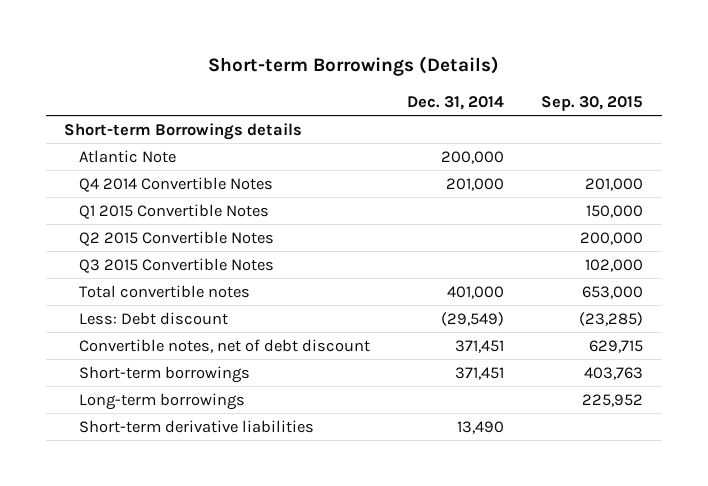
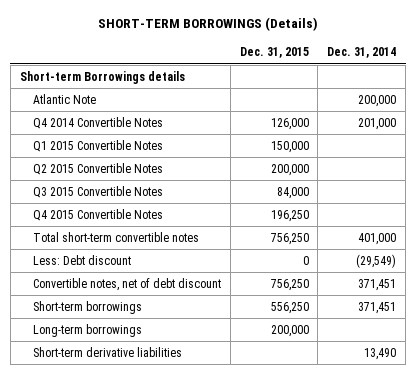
- Short-term Borrowings (Details)
+ SHORT-TERM BORROWINGS (Details)
- | Dec. 31, 2014 | Sep. 30, 2015
+ | Dec. 31, 2015 | Dec. 31, 2014
- Total convertible notes | 401,000 | 653,000
+ Q4 2015 Convertible Notes | 196,250 |
+ Total short-term convertible notes | 756,250 | 401,000

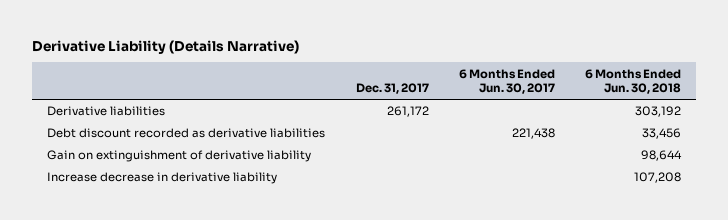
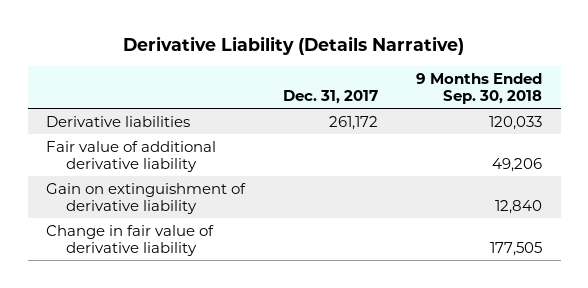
- | Dec. 31, 2017 | 6 Months Ended Jun. 30, 2017 | 6 Months Ended Jun. 30, 2018
+ | Dec. 31, 2017 | 9 Months Ended Sep. 30, 2018
- Debt discount recorded as derivative liabilities | | 221,438 | 33,456
+ Fair value of additional derivative liability | | 49,206
- Increase decrease in derivative liability | | | 107,208
+ Change in fair value of derivative liability | | 177,505

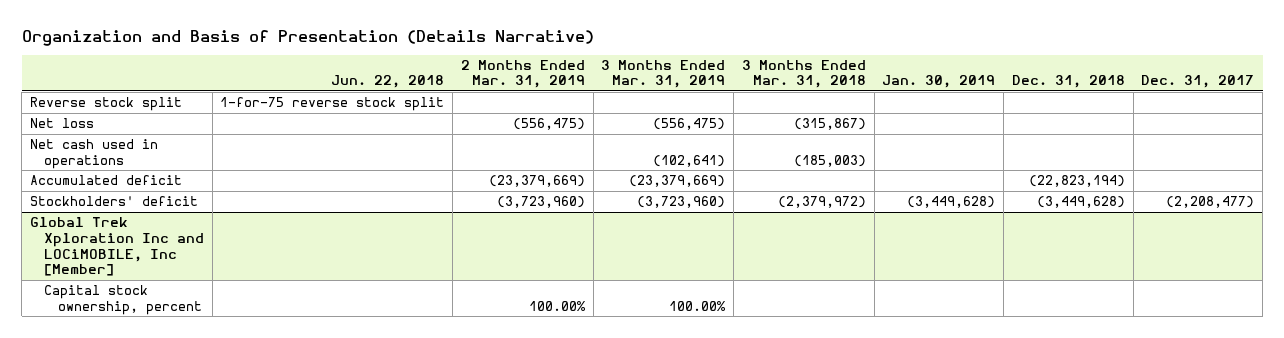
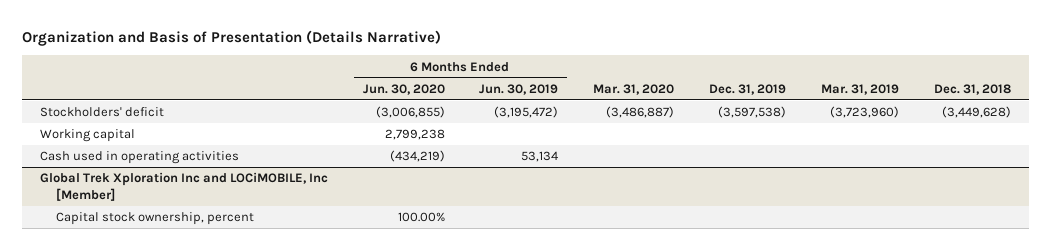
- | Jun. 22, 2018 | 2 Months Ended Mar. 31, 2019 | 3 Months Ended Mar. 31, 2019 | 3 Months Ended Mar. 31, 2018 | Jan. 30, 2019 | Dec. 31, 2018 | Dec. 31, 2017
+ | 6 Months Ended Jun. 30, 2020 | 6 Months Ended Jun. 30, 2019 | Mar. 31, 2020 | Dec. 31, 2019 | Mar. 31, 2019 | Dec. 31, 2018
- Reverse stock split | 1-for-75 reverse stock split | | | | | |
- Net loss | | (556,475) | (556,475) | (315,867) | | |
- Net cash used in operations | | | (102,641) | (185,003) | | |
- Accumulated deficit | | (23,379,669) | (23,379,669) | | | (22,823,194) |
+ Working capital | 2,799,238 | | | | |
+ Cash used in operating activities | (434,219) | 53,134 | | | |

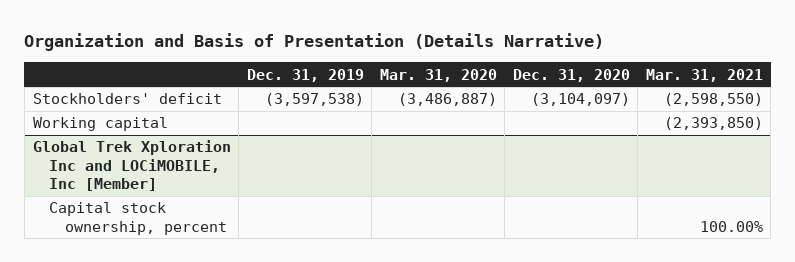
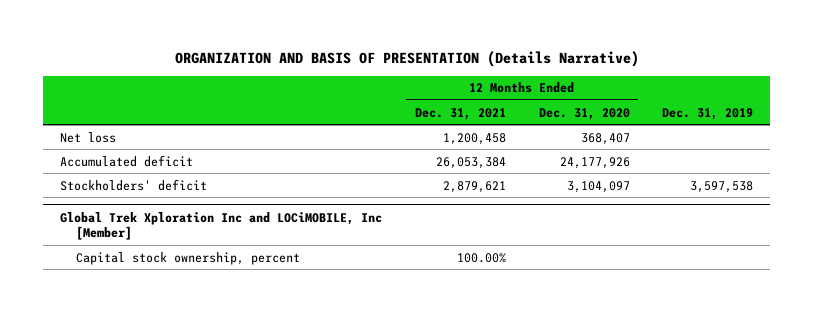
- Organization and Basis of Presentation (Details Narrative)
+ ORGANIZATION AND BASIS OF PRESENTATION (Details Narrative)
- | Dec. 31, 2019 | Mar. 31, 2020 | Dec. 31, 2020 | Mar. 31, 2021
+ | 12 Months Ended Dec. 31, 2021 | 12 Months Ended Dec. 31, 2020 | Dec. 31, 2019
- Stockholders' deficit | (3,597,538) | (3,486,887) | (3,104,097) | (2,598,550)
- Working capital | | | | (2,393,850)
+ Net loss | 1,200,458 | 368,407 |
+ Accumulated deficit | 26,053,384 | 24,177,926 |
+ Stockholders' deficit | 2,879,621 | 3,104,097 | 3,597,538

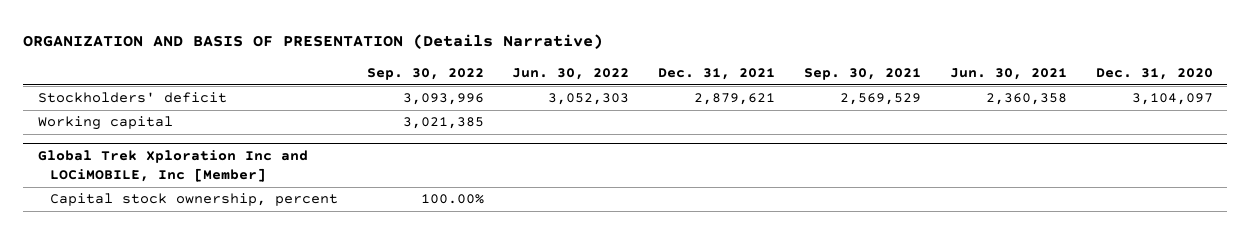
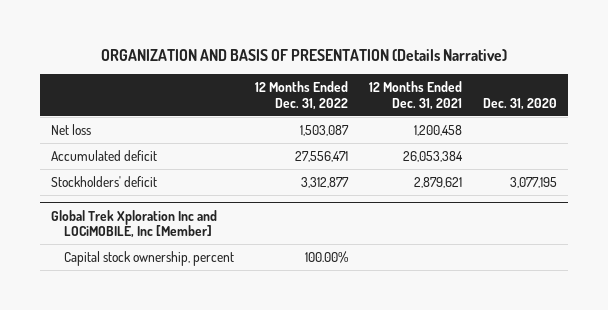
- | Sep. 30, 2022 | Jun. 30, 2022 | Dec. 31, 2021 | Sep. 30, 2021 | Jun. 30, 2021 | Dec. 31, 2020
+ | 12 Months Ended Dec. 31, 2022 | 12 Months Ended Dec. 31, 2021 | Dec. 31, 2020
- Stockholders' deficit | 3,093,996 | 3,052,303 | 2,879,621 | 2,569,529 | 2,360,358 | 3,104,097
- Working capital | 3,021,385 | | | | |
+ Net loss | 1,503,087 | 1,200,458 |
+ Accumulated deficit | 27,556,471 | 26,053,384 |
+ Stockholders' deficit | 3,312,877 | 2,879,621 | 3,077,195

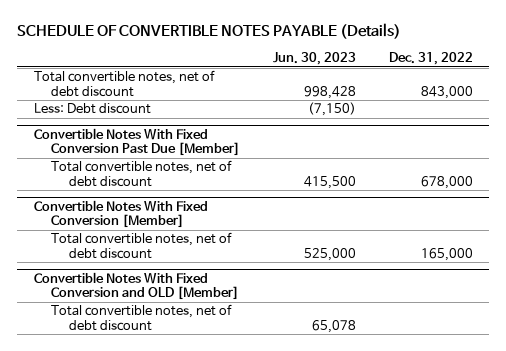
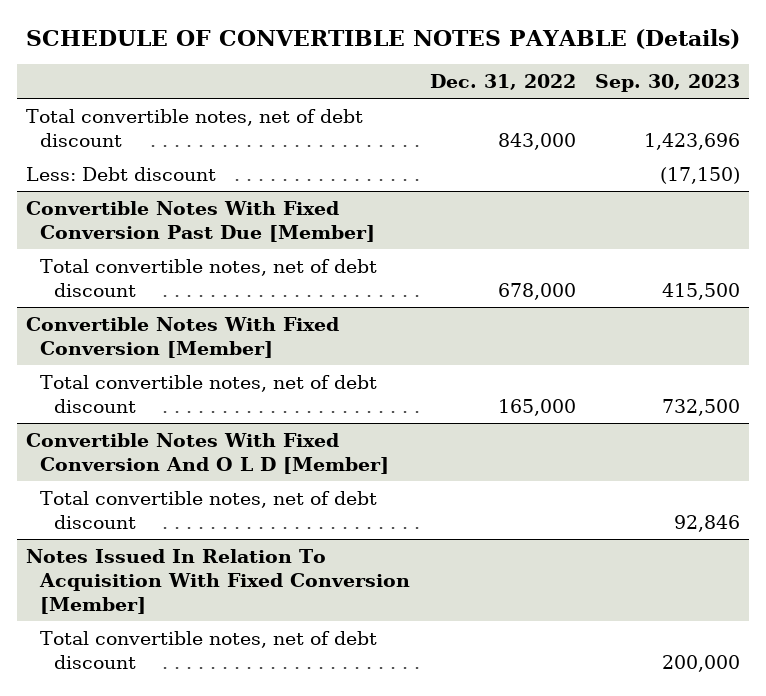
- | Jun. 30, 2023 | Dec. 31, 2022
+ | Dec. 31, 2022 | Sep. 30, 2023
- Convertible Notes With Fixed Conversion and OLD [Member]
+ Convertible Notes With Fixed Conversion And O L D [Member]
+ Notes Issued In Relation To Acquisition With Fixed Conversion [Member]
+ Total convertible notes, net of debt discount | | 200,000

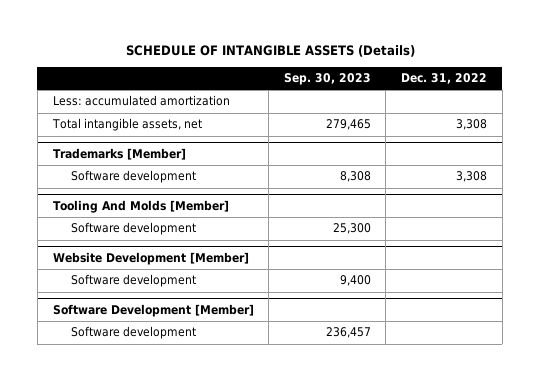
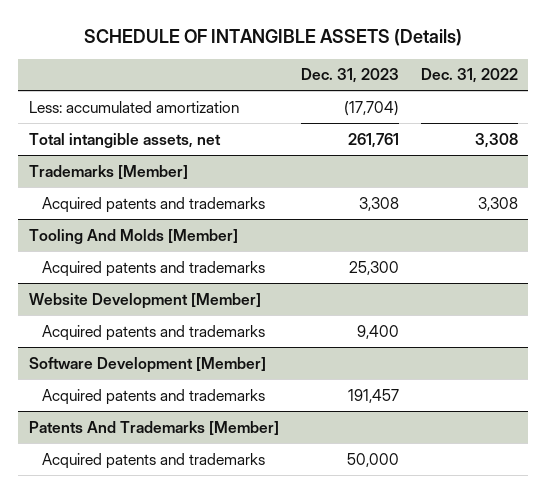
- | Sep. 30, 2023 | Dec. 31, 2022
+ | Dec. 31, 2023 | Dec. 31, 2022
@ Trademarks [Member]
- Software development | 8,308 | 3,308
+ Acquired patents and trademarks | 3,308 | 3,308
@ Tooling And Molds [Member]
- Software development | 25,300 |
+ Acquired patents and trademarks | 25,300 |
@ Website Development [Member]
- Software development | 9,400 |
+ Acquired patents and trademarks | 9,400 |
@ Software Development [Member]
- Software development | 236,457 |
+ Acquired patents and trademarks | 191,457 |
+ Patents And Trademarks [Member]
+ Acquired patents and trademarks | 50,000 |

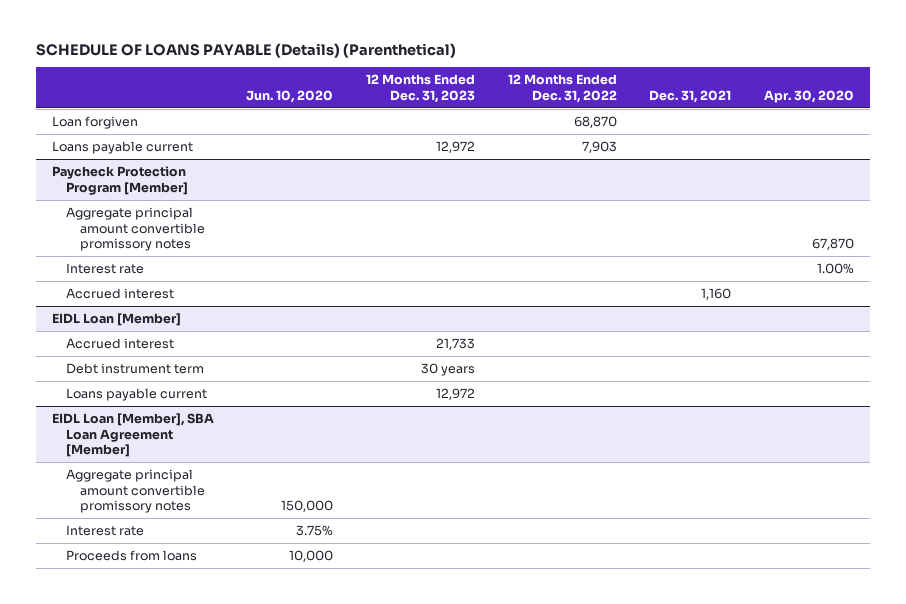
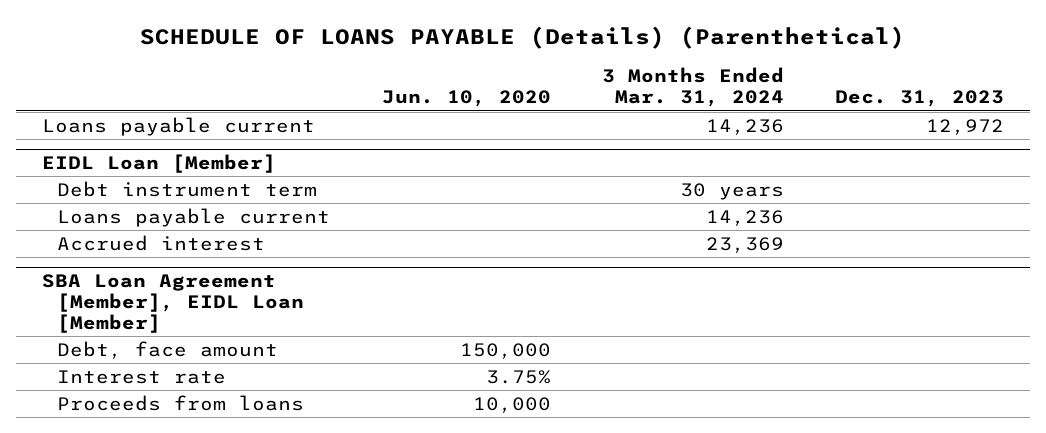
- | Jun. 10, 2020 | 12 Months Ended Dec. 31, 2023 | 12 Months Ended Dec. 31, 2022 | Dec. 31, 2021 | Apr. 30, 2020
+ | Jun. 10, 2020 | 3 Months Ended Mar. 31, 2024 | Dec. 31, 2023
- Loan forgiven | | | 68,870 | |
- Paycheck Protection Program [Member]
- Aggregate principal amount convertible promissory notes | | | | | 67,870
- Interest rate | | | | | 1.00%
- Accrued interest | | | | 1,160 |
- EIDL Loan [Member], SBA Loan Agreement [Member]
- Aggregate principal amount convertible promissory notes | 150,000 | | | |
@ EIDL Loan [Member]
moved down: Accrued interest | | 23,369 |
+ SBA Loan Agreement [Member], EIDL Loan [Member]
+ Debt, face amount | 150,000 | |

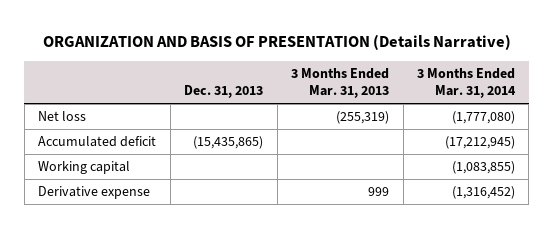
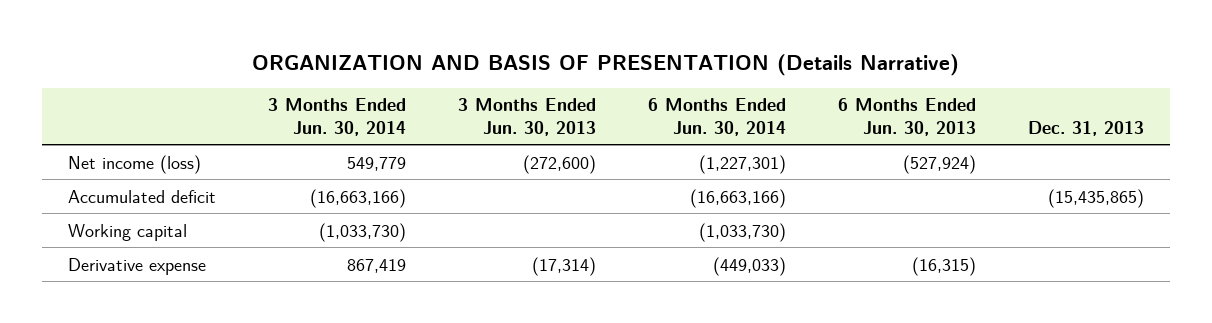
- | Dec. 31, 2013 | 3 Months Ended Mar. 31, 2013 | 3 Months Ended Mar. 31, 2014
+ | 3 Months Ended Jun. 30, 2014 | 3 Months Ended Jun. 30, 2013 | 6 Months Ended Jun. 30, 2014 | 6 Months Ended Jun. 30, 2013 | Dec. 31, 2013
- Net loss | | (255,319) | (1,777,080)
+ Net income (loss) | 549,779 | (272,600) | (1,227,301) | (527,924) |

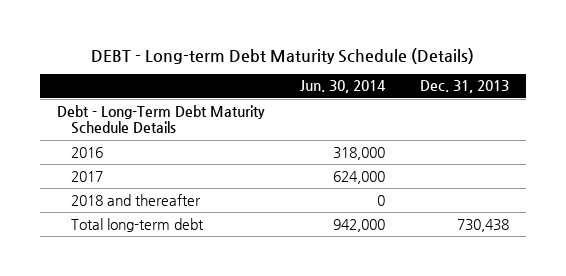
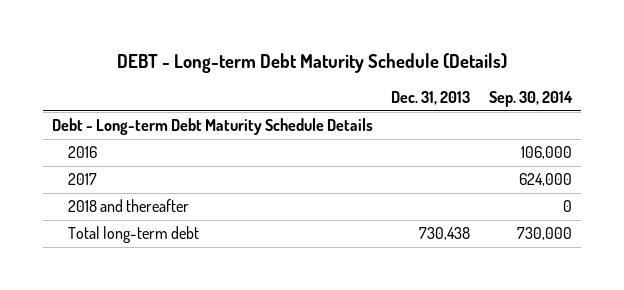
- | Jun. 30, 2014 | Dec. 31, 2013
+ | Dec. 31, 2013 | Sep. 30, 2014
- Debt - Long-Term Debt Maturity Schedule Details
+ Debt - Long-term Debt Maturity Schedule Details

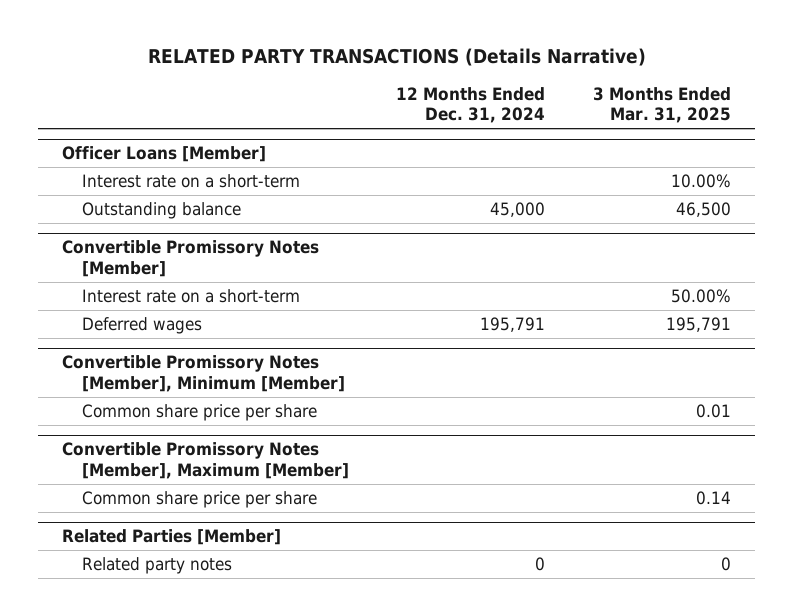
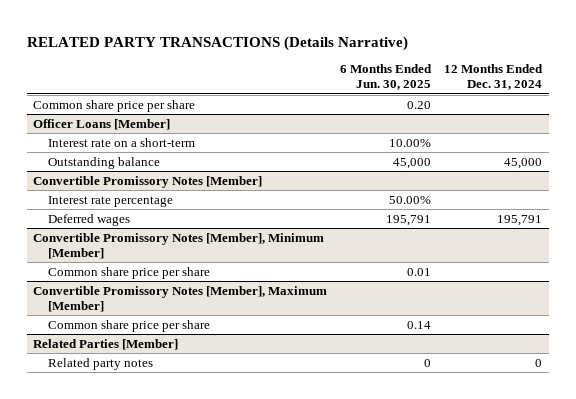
- | 12 Months Ended Dec. 31, 2024 | 3 Months Ended Mar. 31, 2025
+ | 6 Months Ended Jun. 30, 2025 | 12 Months Ended Dec. 31, 2024
+ Common share price per share | 0.20 |
@ Convertible Promissory Notes [Member]
- Interest rate on a short-term | | 50.00%
+ Interest rate percentage | 50.00% |

